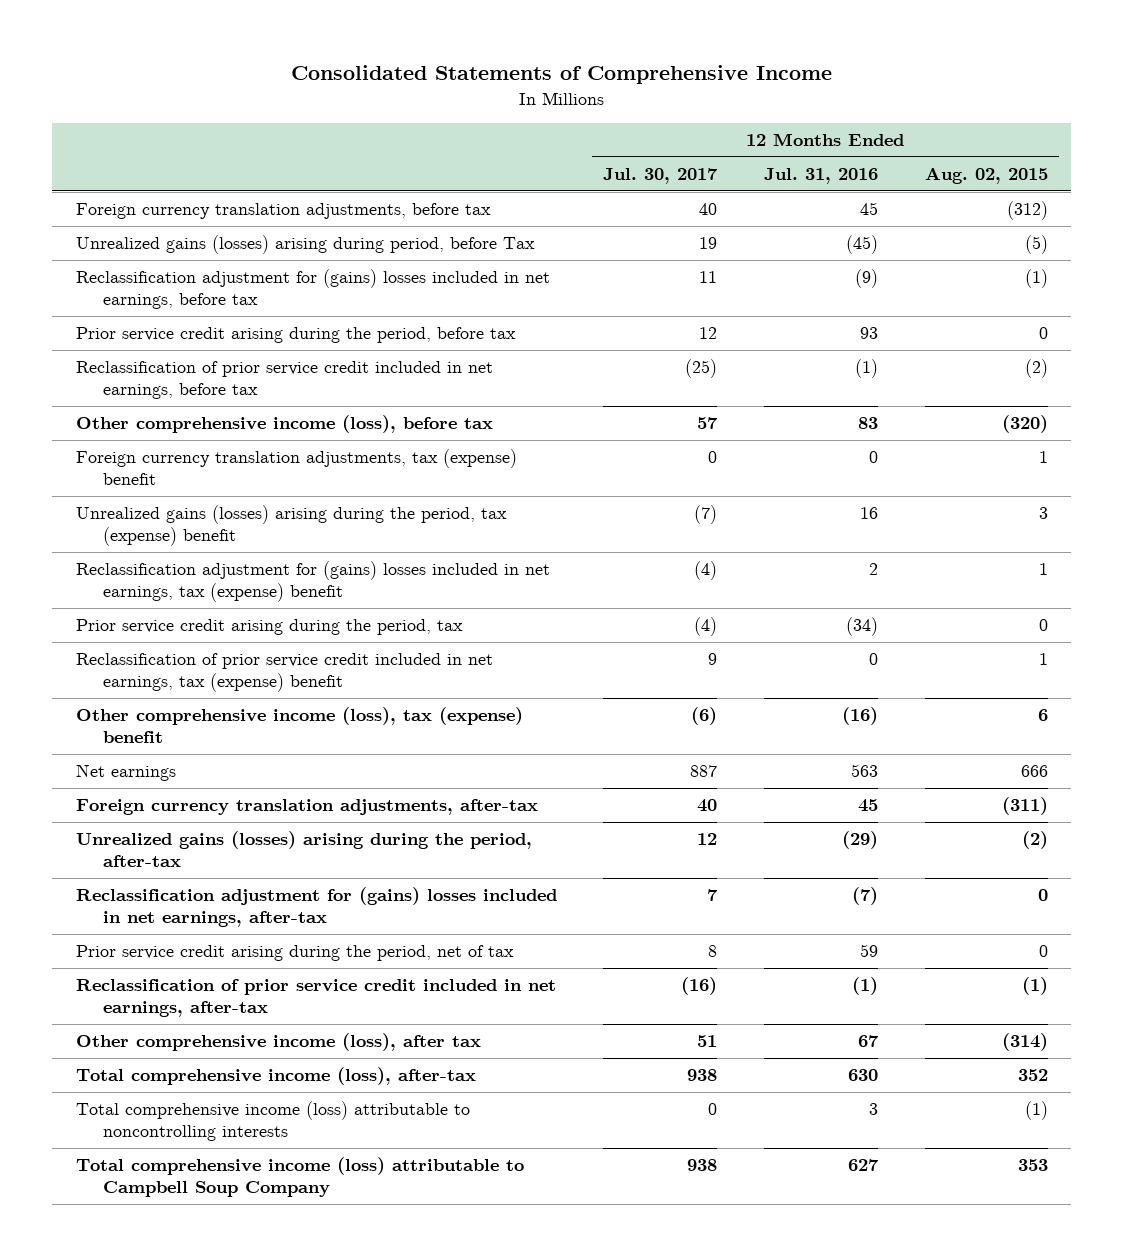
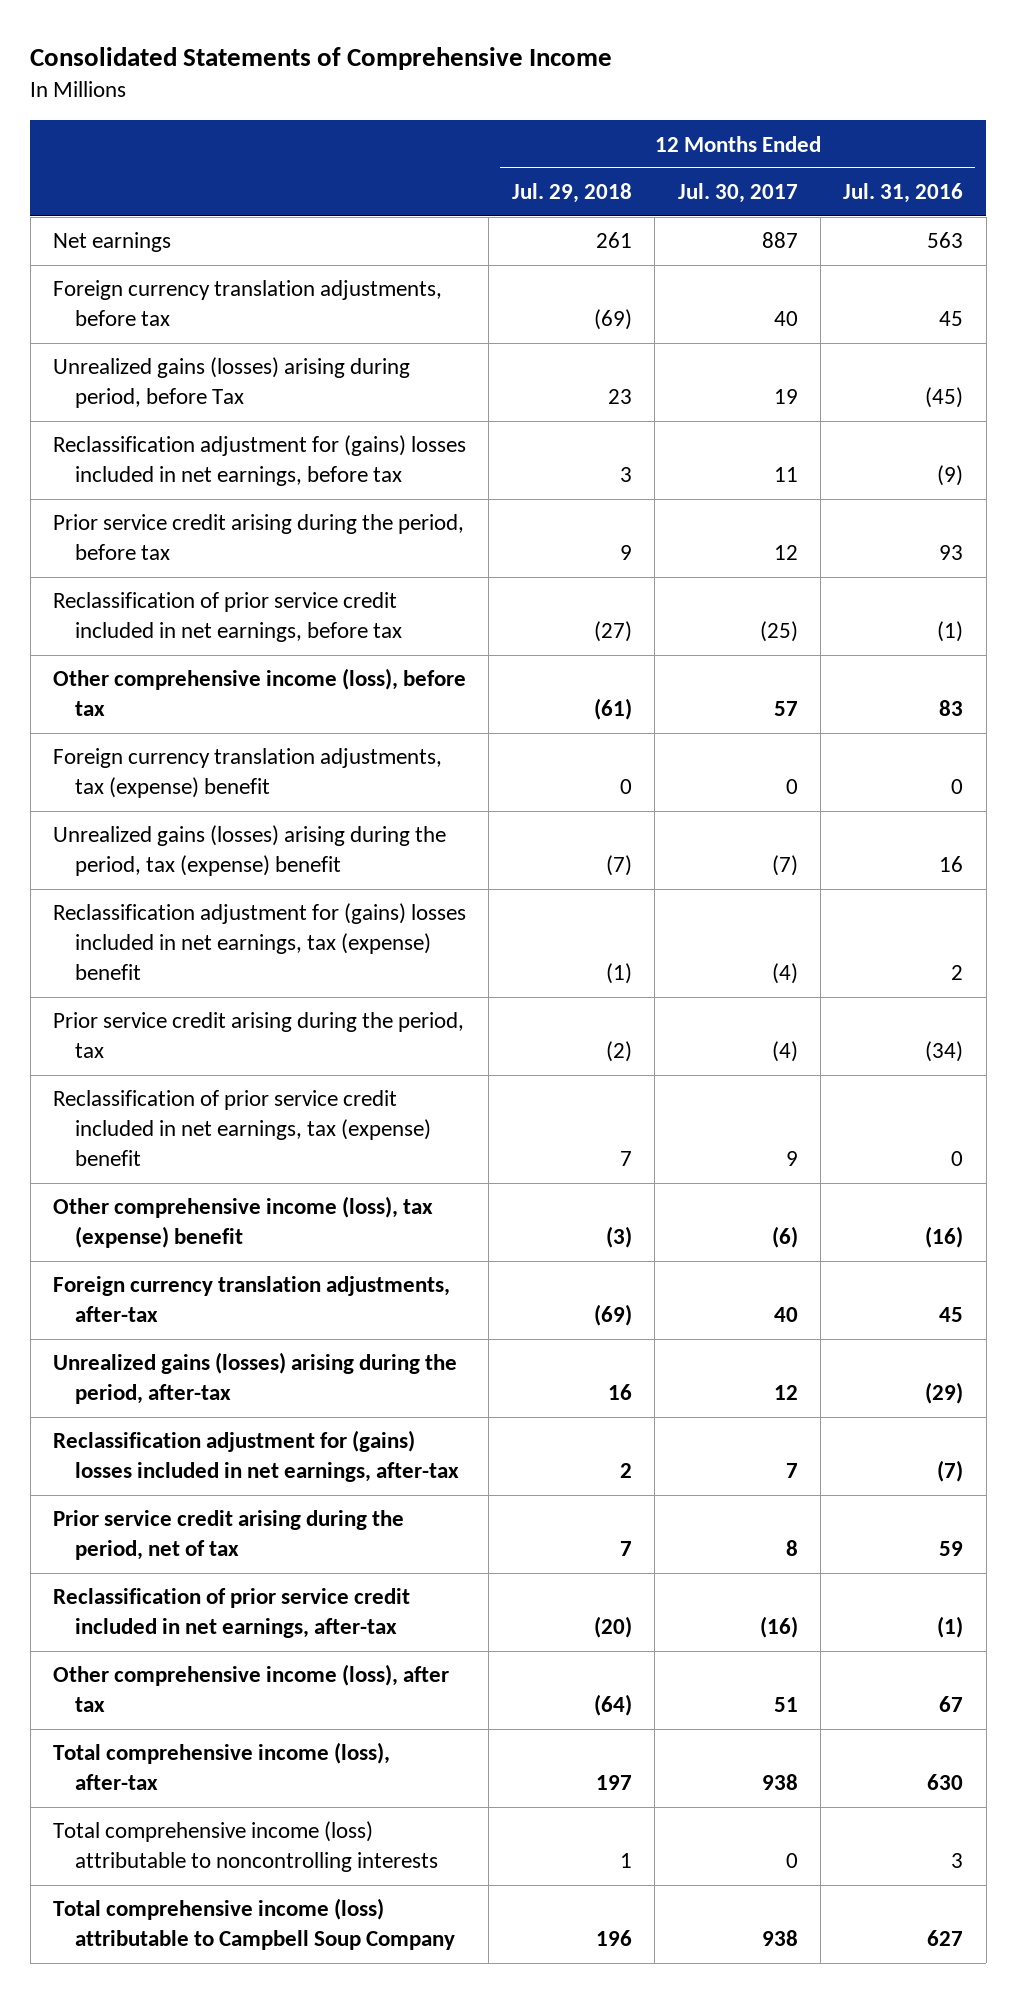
- | 12 Months Ended Jul. 30, 2017 | 12 Months Ended Jul. 31, 2016 | 12 Months Ended Aug. 02, 2015
+ | 12 Months Ended Jul. 29, 2018 | 12 Months Ended Jul. 30, 2017 | 12 Months Ended Jul. 31, 2016
moved up: Net earnings | 261 | 887 | 563

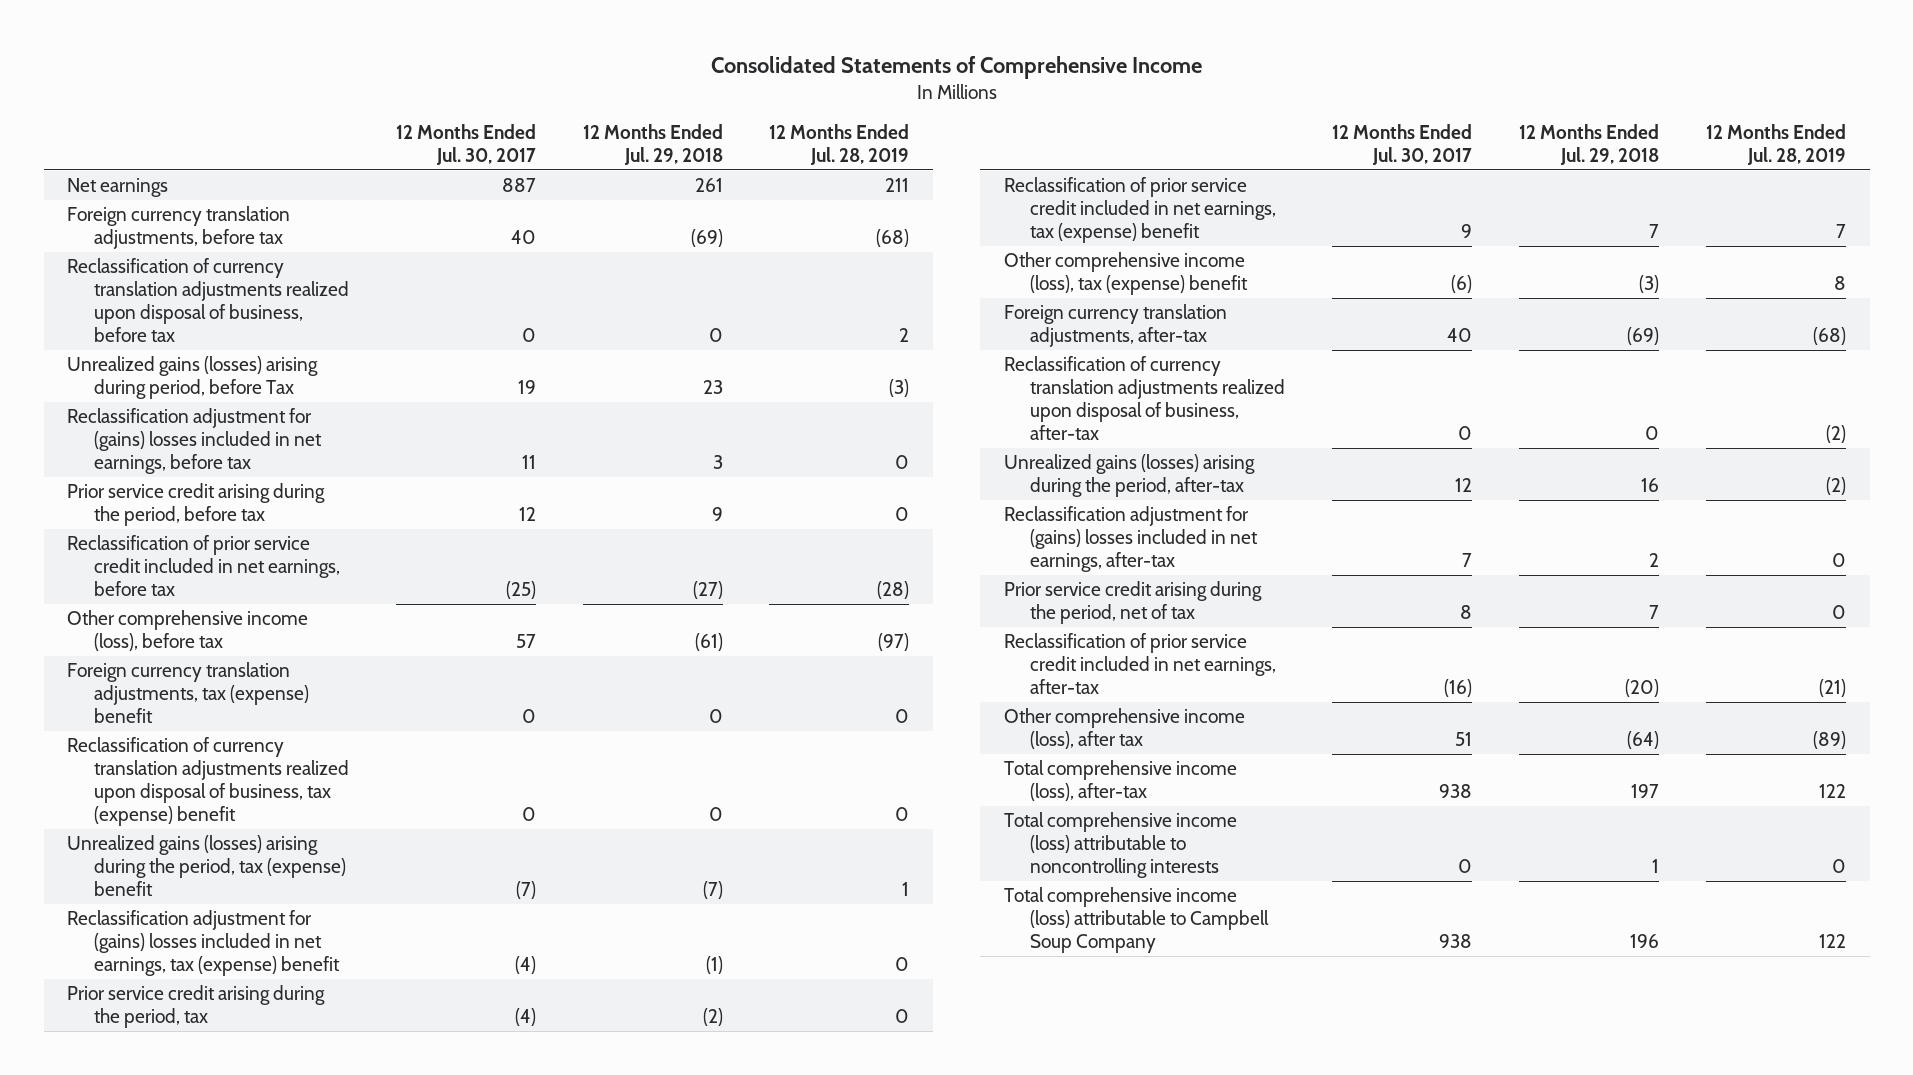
- | 12 Months Ended Jul. 29, 2018 | 12 Months Ended Jul. 30, 2017 | 12 Months Ended Jul. 31, 2016
+ | 12 Months Ended Jul. 30, 2017 | 12 Months Ended Jul. 29, 2018 | 12 Months Ended Jul. 28, 2019
+ Reclassification of currency translation adjustments realized upon disposal of business, before tax | 0 | 0 | 2
+ Reclassification of currency translation adjustments realized upon disposal of business, tax (expense) benefit | 0 | 0 | 0
+ Reclassification of currency translation adjustments realized upon disposal of business, after-tax | 0 | 0 | (2)

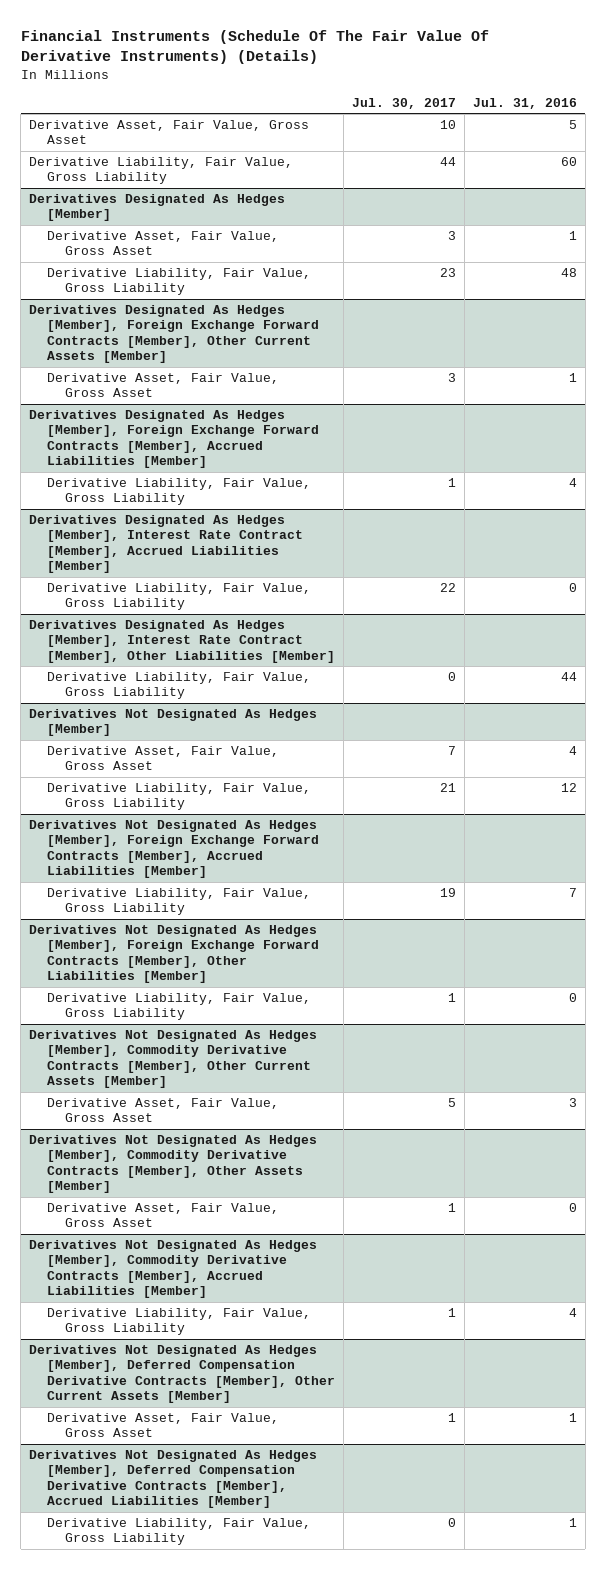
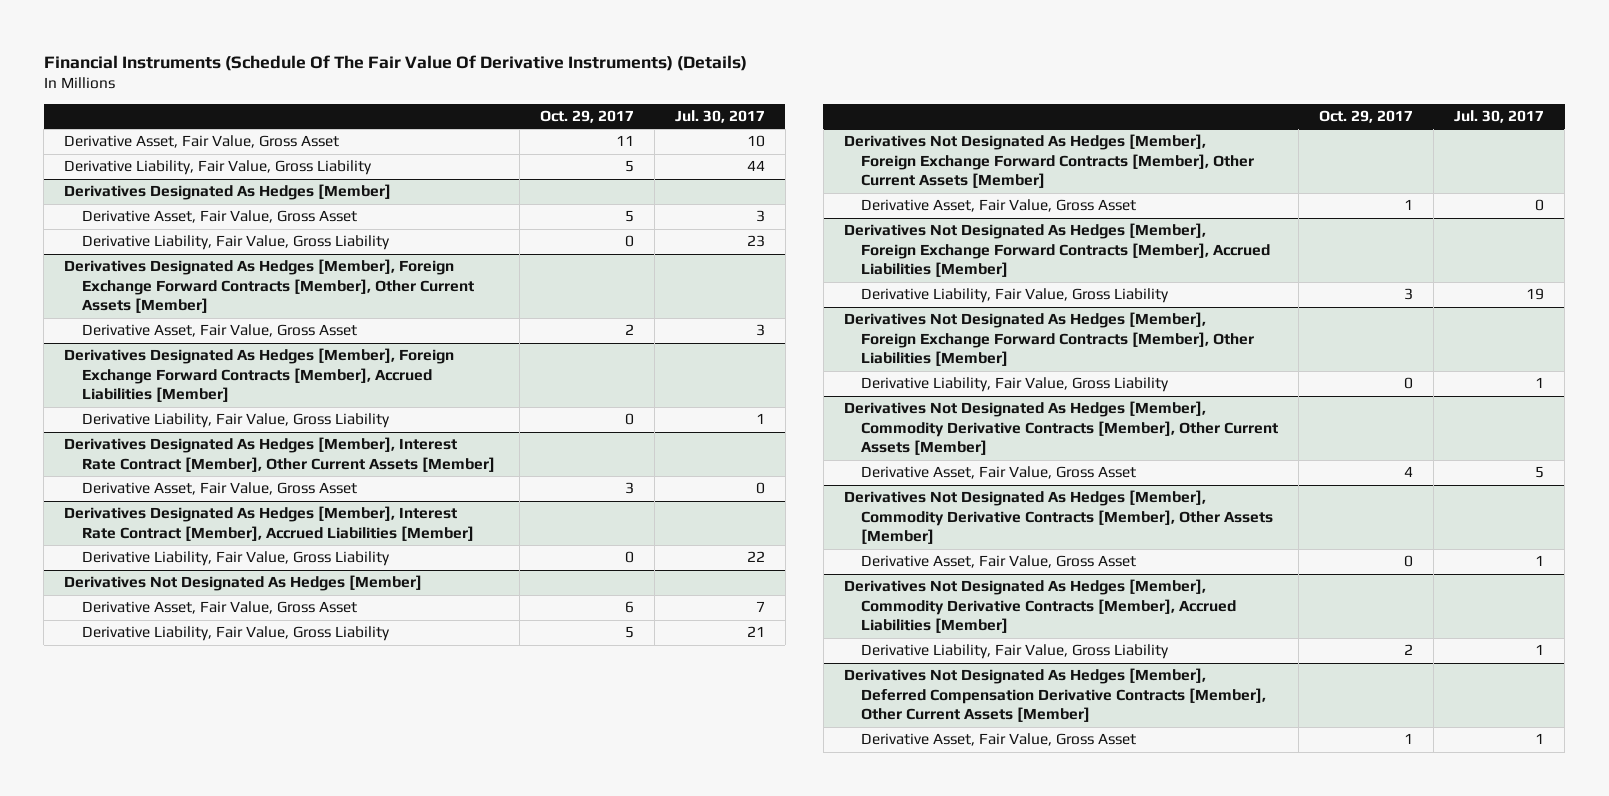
- | Jul. 30, 2017 | Jul. 31, 2016
+ | Oct. 29, 2017 | Jul. 30, 2017
+ Derivatives Designated As Hedges [Member], Interest Rate Contract [Member], Other Current Assets [Member]
+ Derivative Asset, Fair Value, Gross Asset | 3 | 0
- Derivatives Designated As Hedges [Member], Interest Rate Contract [Member], Other Liabilities [Member]
- Derivative Liability, Fair Value, Gross Liability | 0 | 44
+ Derivatives Not Designated As Hedges [Member], Foreign Exchange Forward Contracts [Member], Other Current Assets [Member]
+ Derivative Asset, Fair Value, Gross Asset | 1 | 0
- Derivatives Not Designated As Hedges [Member], Deferred Compensation Derivative Contracts [Member], Accrued Liabilities [Member]
- Derivative Liability, Fair Value, Gross Liability | 0 | 1

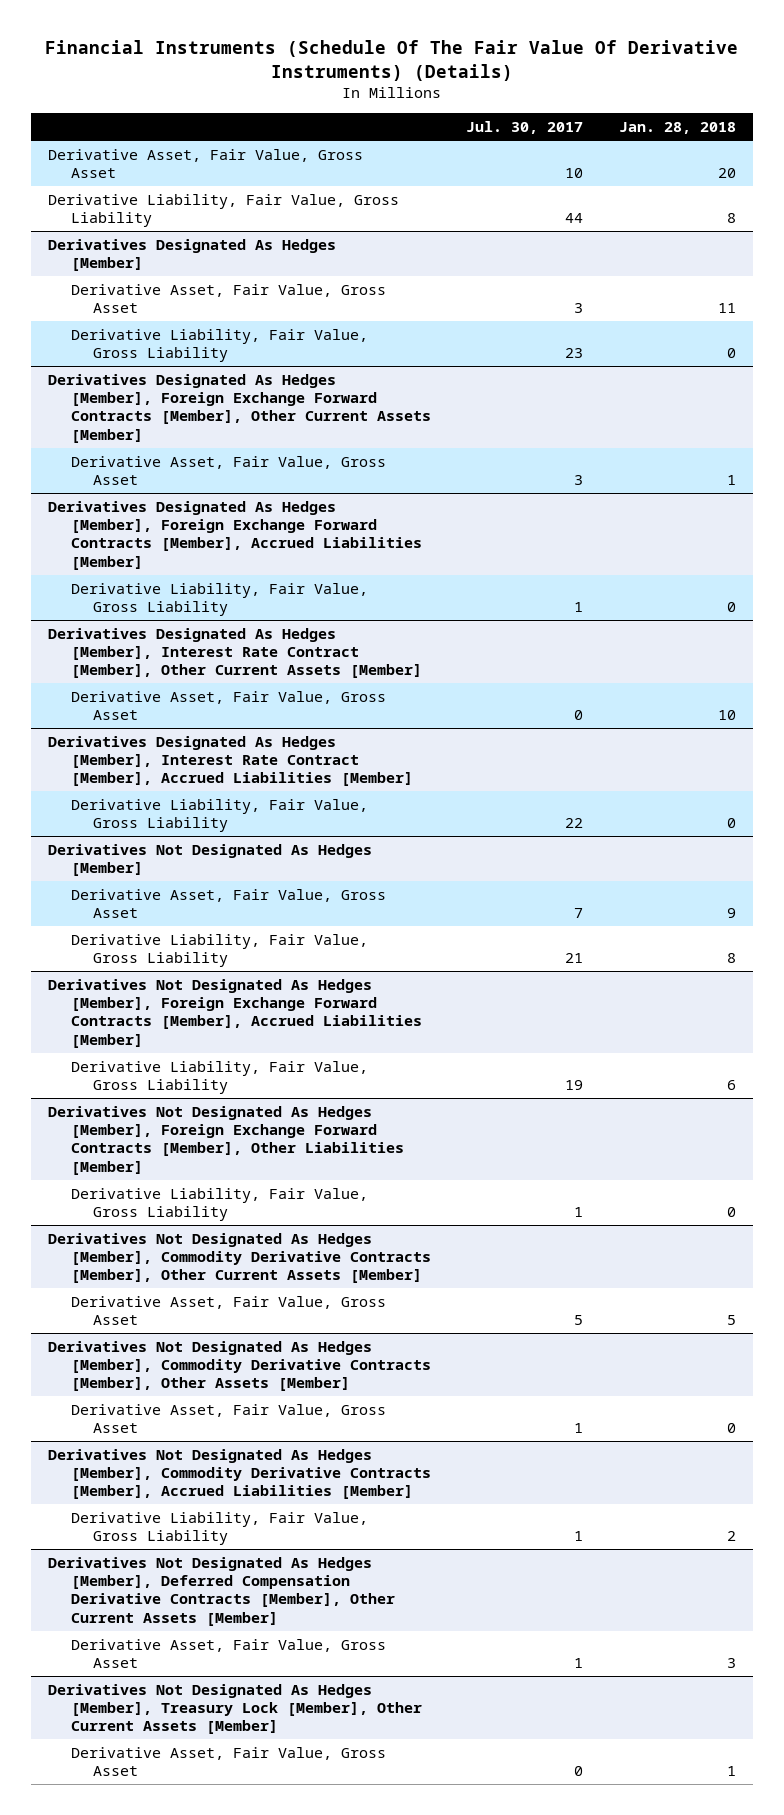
- | Oct. 29, 2017 | Jul. 30, 2017
+ | Jul. 30, 2017 | Jan. 28, 2018
- Derivatives Not Designated As Hedges [Member], Foreign Exchange Forward Contracts [Member], Other Current Assets [Member]
- Derivative Asset, Fair Value, Gross Asset | 1 | 0
+ Derivatives Not Designated As Hedges [Member], Treasury Lock [Member], Other Current Assets [Member]
+ Derivative Asset, Fair Value, Gross Asset | 0 | 1

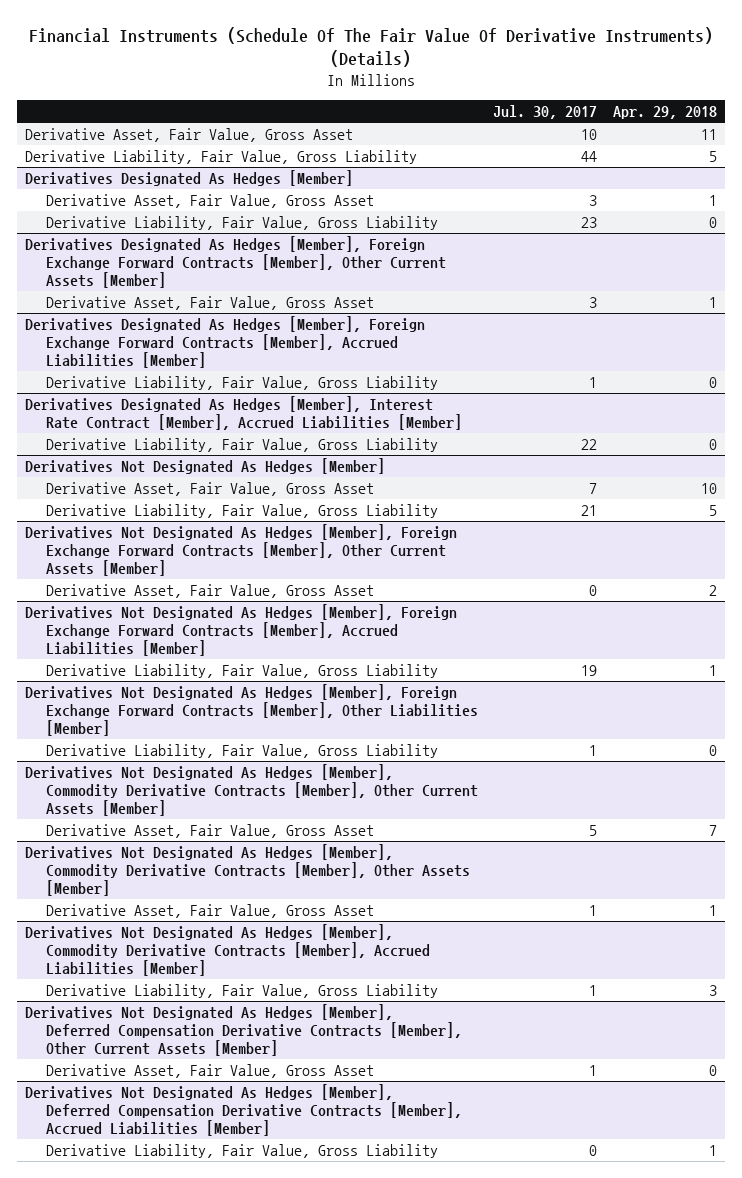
- | Jul. 30, 2017 | Jan. 28, 2018
+ | Jul. 30, 2017 | Apr. 29, 2018
- Derivatives Designated As Hedges [Member], Interest Rate Contract [Member], Other Current Assets [Member]
- Derivative Asset, Fair Value, Gross Asset | 0 | 10
+ Derivatives Not Designated As Hedges [Member], Foreign Exchange Forward Contracts [Member], Other Current Assets [Member]
+ Derivative Asset, Fair Value, Gross Asset | 0 | 2
- Derivatives Not Designated As Hedges [Member], Treasury Lock [Member], Other Current Assets [Member]
- Derivative Asset, Fair Value, Gross Asset | 0 | 1
+ Derivatives Not Designated As Hedges [Member], Deferred Compensation Derivative Contracts [Member], Accrued Liabilities [Member]
+ Derivative Liability, Fair Value, Gross Liability | 0 | 1

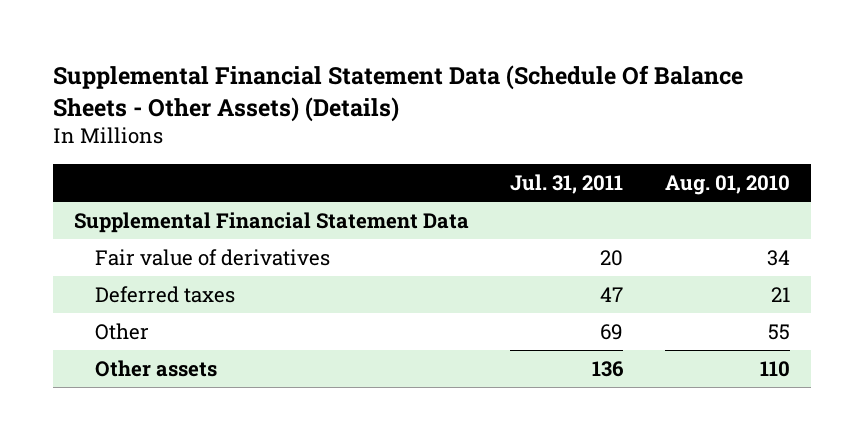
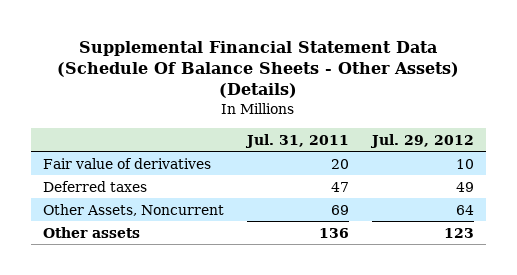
- | Jul. 31, 2011 | Aug. 01, 2010
+ | Jul. 31, 2011 | Jul. 29, 2012
- Supplemental Financial Statement Data
- Other | 69 | 55
+ Other Assets, Noncurrent | 69 | 64

